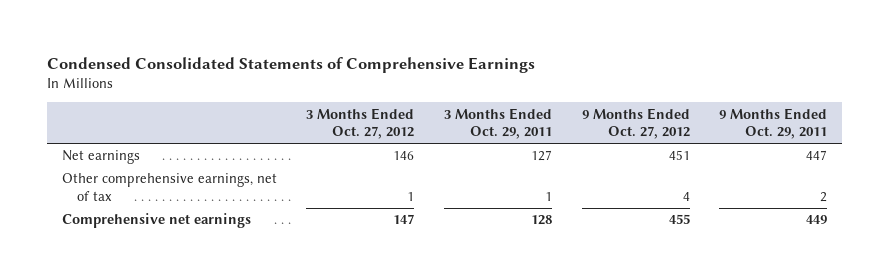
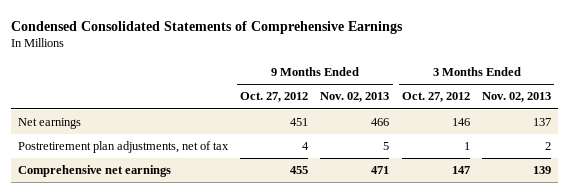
- | 3 Months Ended Oct. 27, 2012 | 3 Months Ended Oct. 29, 2011 | 9 Months Ended Oct. 27, 2012 | 9 Months Ended Oct. 29, 2011
+ | 9 Months Ended Oct. 27, 2012 | 9 Months Ended Nov. 02, 2013 | 3 Months Ended Oct. 27, 2012 | 3 Months Ended Nov. 02, 2013
- Other comprehensive earnings, net of tax | 1 | 1 | 4 | 2
+ Postretirement plan adjustments, net of tax | 4 | 5 | 1 | 2

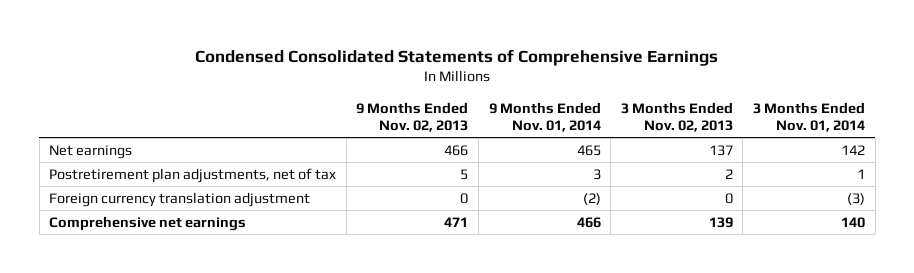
- | 9 Months Ended Oct. 27, 2012 | 9 Months Ended Nov. 02, 2013 | 3 Months Ended Oct. 27, 2012 | 3 Months Ended Nov. 02, 2013
+ | 9 Months Ended Nov. 02, 2013 | 9 Months Ended Nov. 01, 2014 | 3 Months Ended Nov. 02, 2013 | 3 Months Ended Nov. 01, 2014
+ Foreign currency translation adjustment | 0 | (2) | 0 | (3)

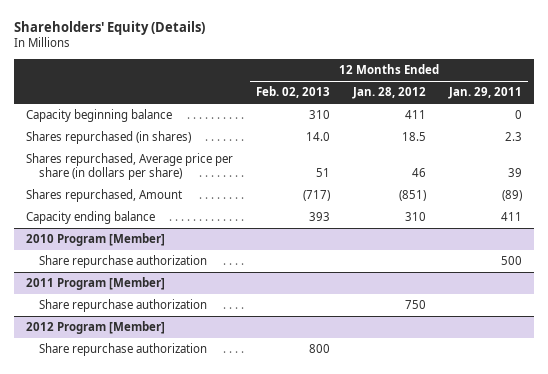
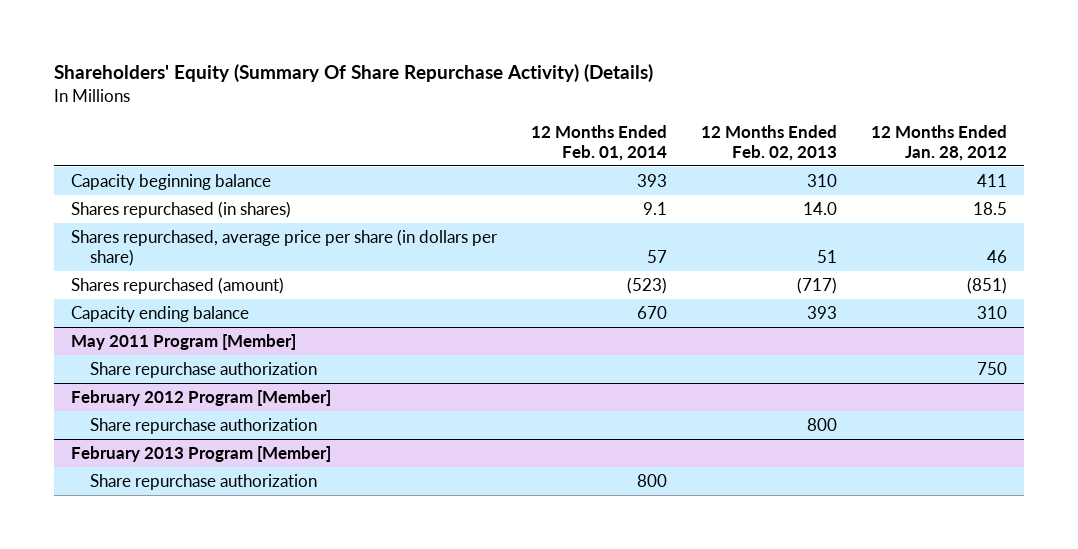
- Shareholders' Equity (Details)
+ Shareholders' Equity (Summary Of Share Repurchase Activity) (Details)
- | 12 Months Ended Feb. 02, 2013 | 12 Months Ended Jan. 28, 2012 | 12 Months Ended Jan. 29, 2011
+ | 12 Months Ended Feb. 01, 2014 | 12 Months Ended Feb. 02, 2013 | 12 Months Ended Jan. 28, 2012
- Shares repurchased, Average price per share (in dollars per share) | 51 | 46 | 39
- Shares repurchased, Amount | (717) | (851) | (89)
+ Shares repurchased, average price per share (in dollars per share) | 57 | 51 | 46
+ Shares repurchased (amount) | (523) | (717) | (851)
- 2010 Program [Member]
- Share repurchase authorization | | | 500
- 2011 Program [Member]
+ May 2011 Program [Member]
- 2012 Program [Member]
+ February 2012 Program [Member]
+ February 2013 Program [Member]
+ Share repurchase authorization | 800 | |

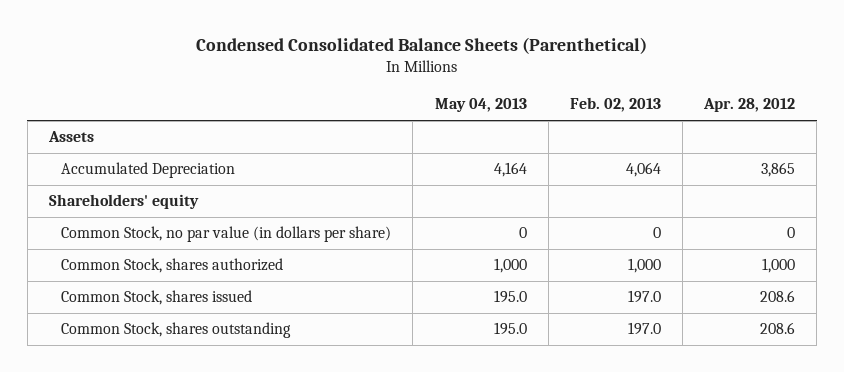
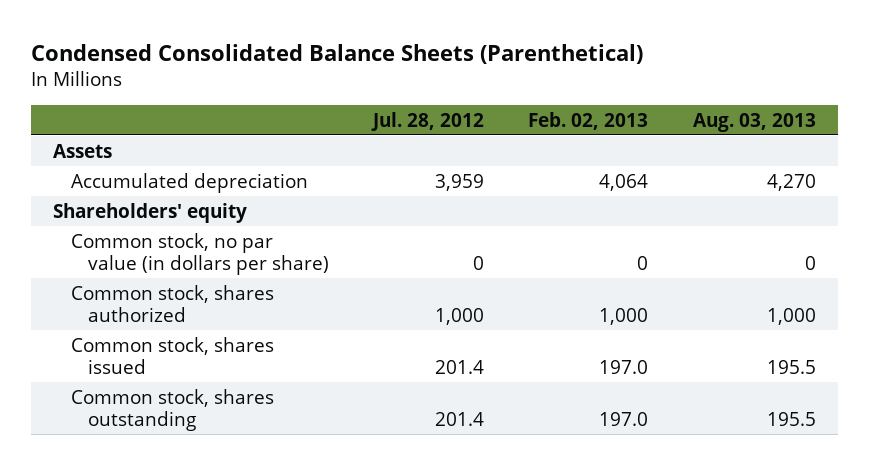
- | May 04, 2013 | Feb. 02, 2013 | Apr. 28, 2012
+ | Jul. 28, 2012 | Feb. 02, 2013 | Aug. 03, 2013
- Accumulated Depreciation | 4,164 | 4,064 | 3,865
+ Accumulated depreciation | 3,959 | 4,064 | 4,270
- Common Stock, no par value (in dollars per share) | 0 | 0 | 0
- Common Stock, shares authorized | 1,000 | 1,000 | 1,000
- Common Stock, shares issued | 195.0 | 197.0 | 208.6
- Common Stock, shares outstanding | 195.0 | 197.0 | 208.6
+ Common stock, no par value (in dollars per share) | 0 | 0 | 0
+ Common stock, shares authorized | 1,000 | 1,000 | 1,000
+ Common stock, shares issued | 201.4 | 197.0 | 195.5
+ Common stock, shares outstanding | 201.4 | 197.0 | 195.5

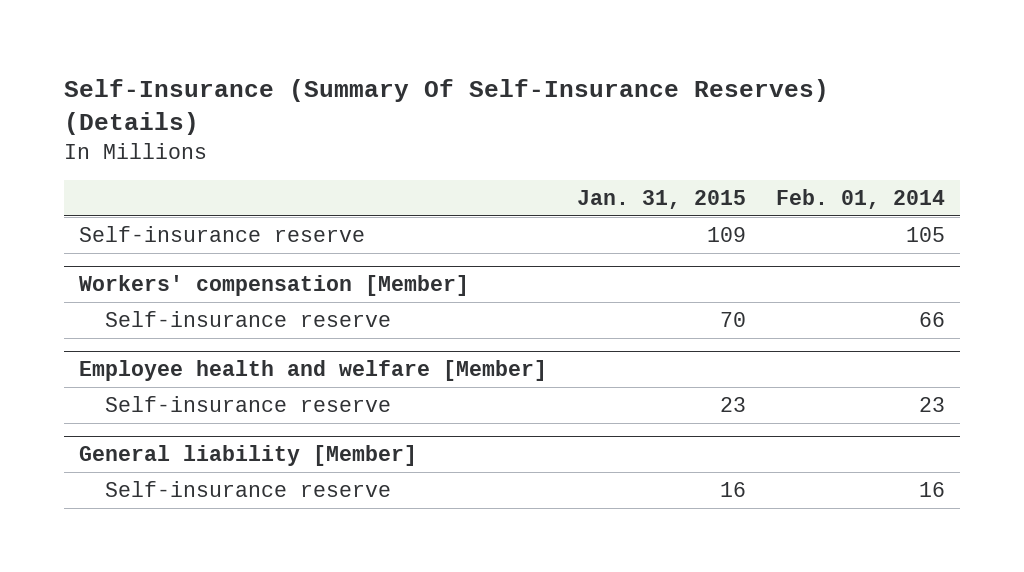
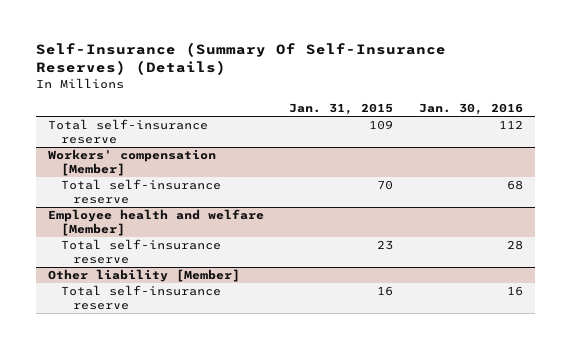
- | Jan. 31, 2015 | Feb. 01, 2014
+ | Jan. 31, 2015 | Jan. 30, 2016
- Self-insurance reserve | 109 | 105
+ Total self-insurance reserve | 109 | 112
@ Workers' compensation [Member]
- Self-insurance reserve | 70 | 66
+ Total self-insurance reserve | 70 | 68
@ Employee health and welfare [Member]
- Self-insurance reserve | 23 | 23
- General liability [Member]
- Self-insurance reserve | 16 | 16
@ Employee health and welfare [Member]
+ Total self-insurance reserve | 23 | 28
+ Other liability [Member]
+ Total self-insurance reserve | 16 | 16

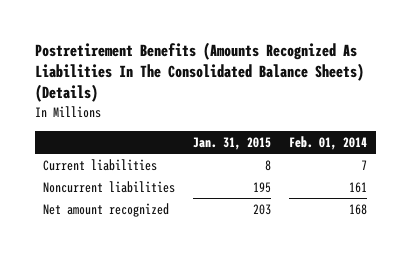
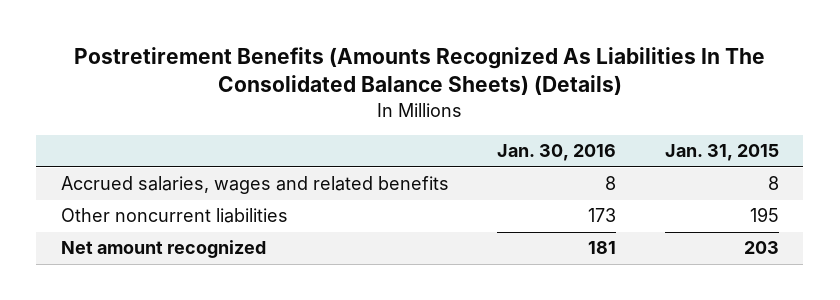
- | Jan. 31, 2015 | Feb. 01, 2014
+ | Jan. 30, 2016 | Jan. 31, 2015
- Current liabilities | 8 | 7
- Noncurrent liabilities | 195 | 161
+ Accrued salaries, wages and related benefits | 8 | 8
+ Other noncurrent liabilities | 173 | 195

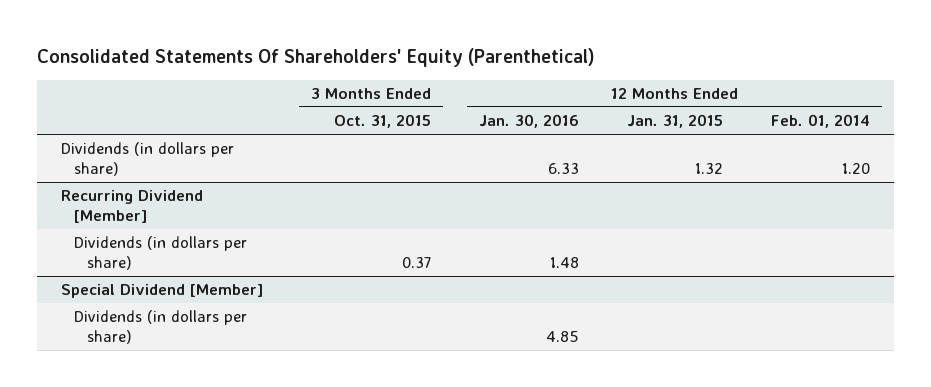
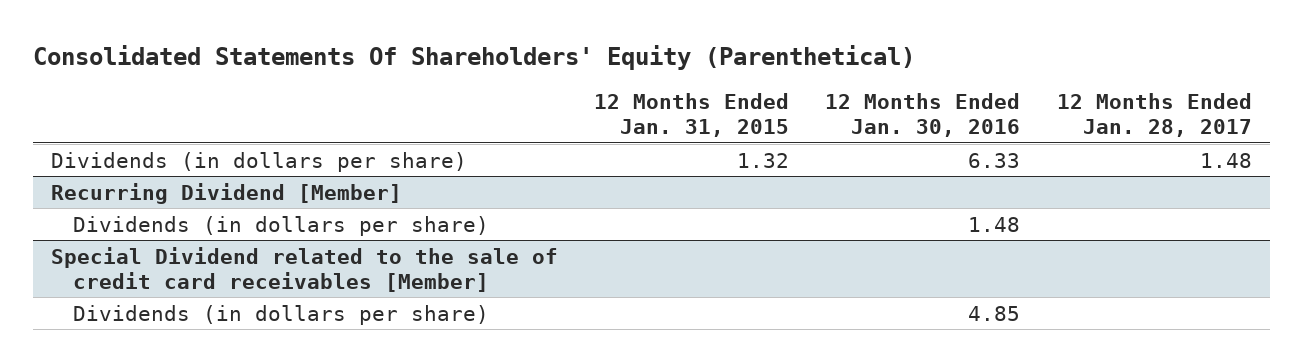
- | 3 Months Ended Oct. 31, 2015 | 12 Months Ended Jan. 30, 2016 | 12 Months Ended Jan. 31, 2015 | 12 Months Ended Feb. 01, 2014
+ | 12 Months Ended Jan. 31, 2015 | 12 Months Ended Jan. 30, 2016 | 12 Months Ended Jan. 28, 2017
- Special Dividend [Member]
+ Special Dividend related to the sale of credit card receivables [Member]

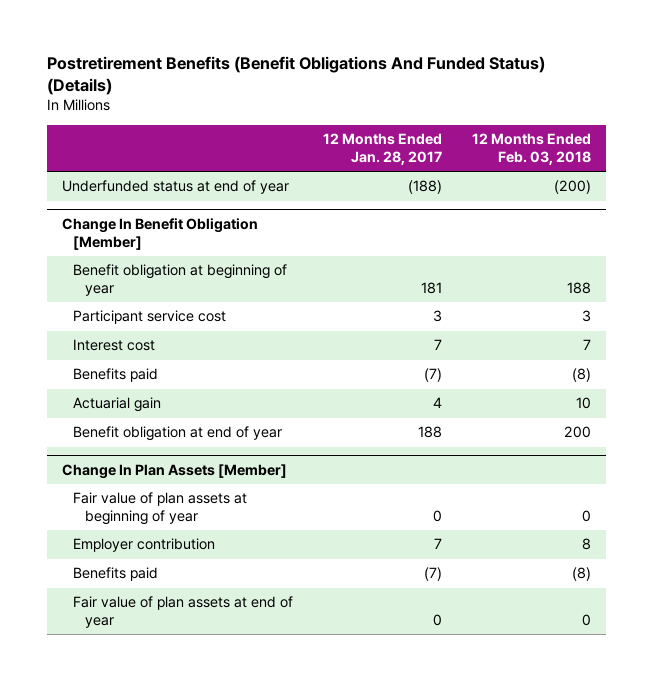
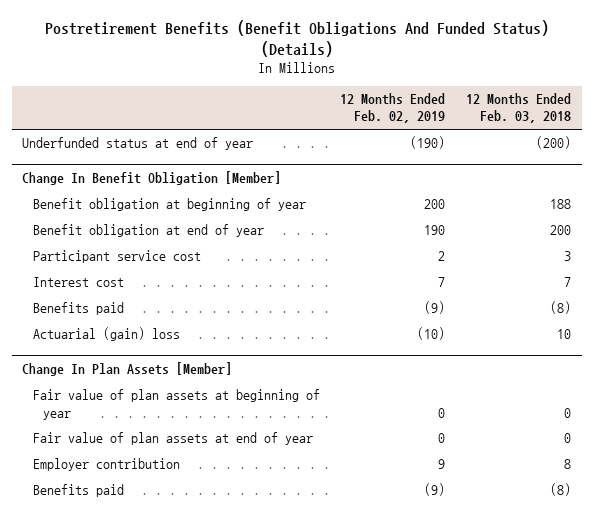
- | 12 Months Ended Jan. 28, 2017 | 12 Months Ended Feb. 03, 2018
+ | 12 Months Ended Feb. 02, 2019 | 12 Months Ended Feb. 03, 2018
@ Change In Benefit Obligation [Member]
moved up: Benefit obligation at end of year | 190 | 200
- Actuarial gain | 4 | 10
+ Actuarial (gain) loss | (10) | 10
@ Change In Plan Assets [Member]
moved up: Fair value of plan assets at end of year | 0 | 0

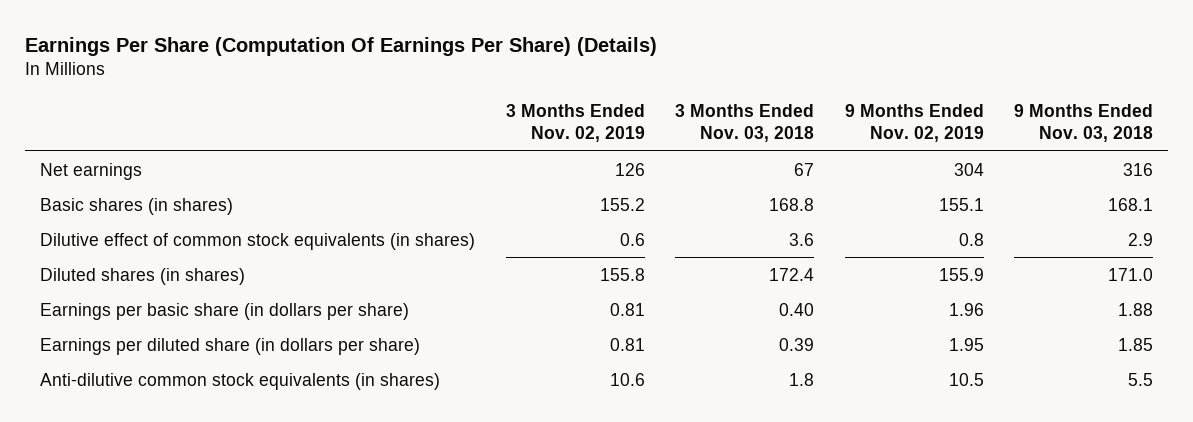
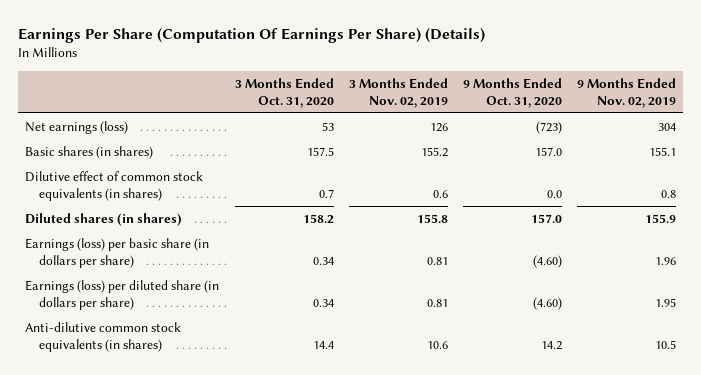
- | 3 Months Ended Nov. 02, 2019 | 3 Months Ended Nov. 03, 2018 | 9 Months Ended Nov. 02, 2019 | 9 Months Ended Nov. 03, 2018
+ | 3 Months Ended Oct. 31, 2020 | 3 Months Ended Nov. 02, 2019 | 9 Months Ended Oct. 31, 2020 | 9 Months Ended Nov. 02, 2019
- Net earnings | 126 | 67 | 304 | 316
+ Net earnings (loss) | 53 | 126 | (723) | 304
- Earnings per basic share (in dollars per share) | 0.81 | 0.40 | 1.96 | 1.88
- Earnings per diluted share (in dollars per share) | 0.81 | 0.39 | 1.95 | 1.85
+ Earnings (loss) per basic share (in dollars per share) | 0.34 | 0.81 | (4.60) | 1.96
+ Earnings (loss) per diluted share (in dollars per share) | 0.34 | 0.81 | (4.60) | 1.95

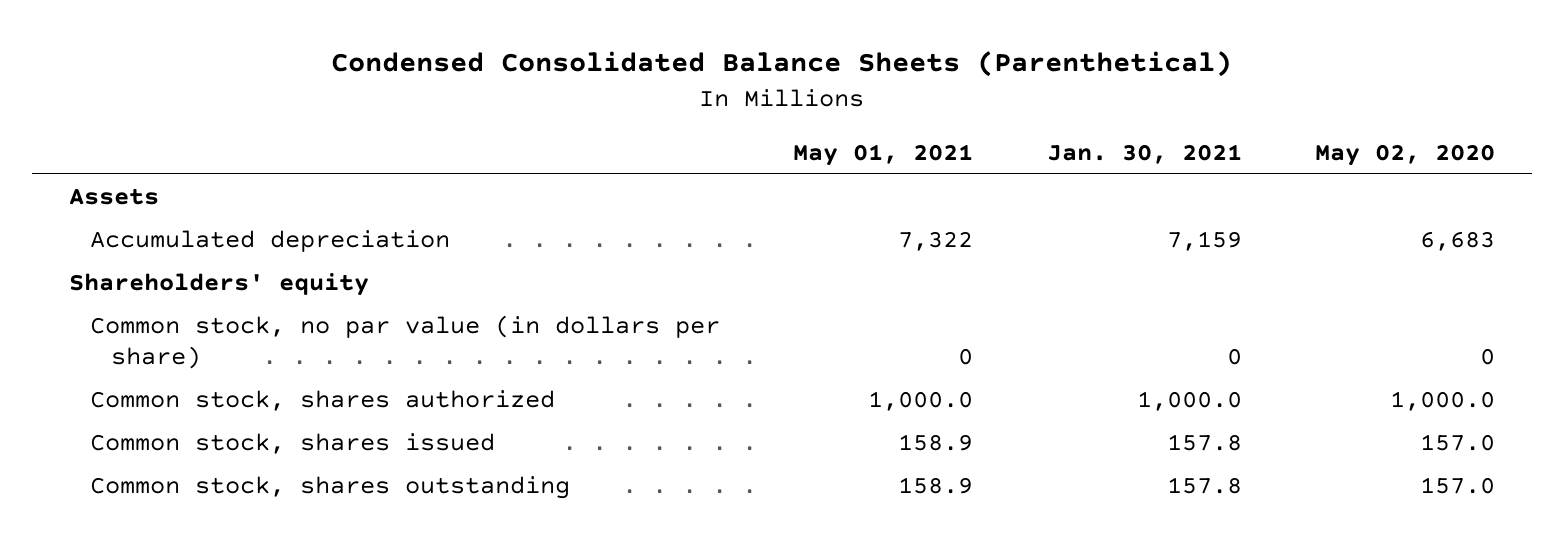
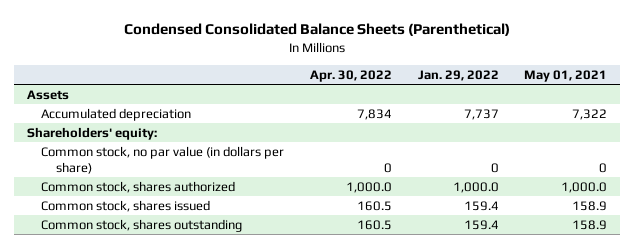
- | May 01, 2021 | Jan. 30, 2021 | May 02, 2020
+ | Apr. 30, 2022 | Jan. 29, 2022 | May 01, 2021
- Shareholders' equity
+ Shareholders' equity:

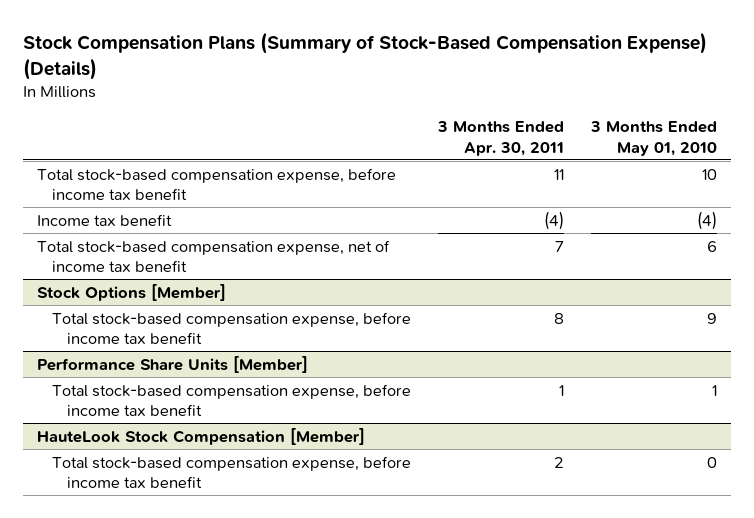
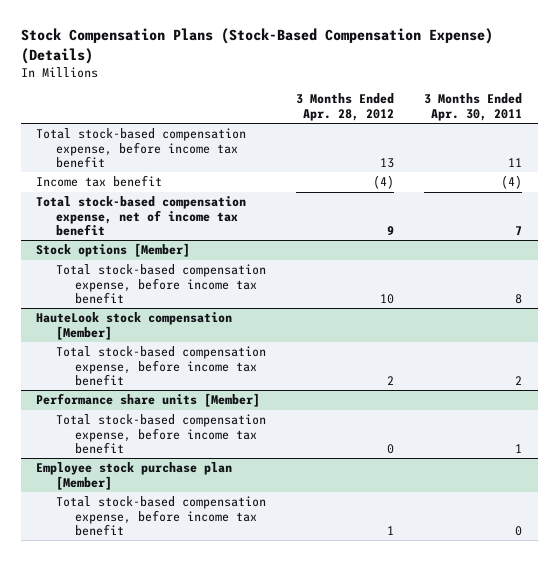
- Stock Compensation Plans (Summary of Stock-Based Compensation Expense) (Details)
+ Stock Compensation Plans (Stock-Based Compensation Expense) (Details)
- | 3 Months Ended Apr. 30, 2011 | 3 Months Ended May 01, 2010
+ | 3 Months Ended Apr. 28, 2012 | 3 Months Ended Apr. 30, 2011
- Stock Options [Member]
+ Stock options [Member]
- Performance Share Units [Member]
- Total stock-based compensation expense, before income tax benefit | 1 | 1
- HauteLook Stock Compensation [Member]
+ HauteLook stock compensation [Member]
+ Performance share units [Member]
+ Total stock-based compensation expense, before income tax benefit | 0 | 1
+ Employee stock purchase plan [Member]
+ Total stock-based compensation expense, before income tax benefit | 1 | 0

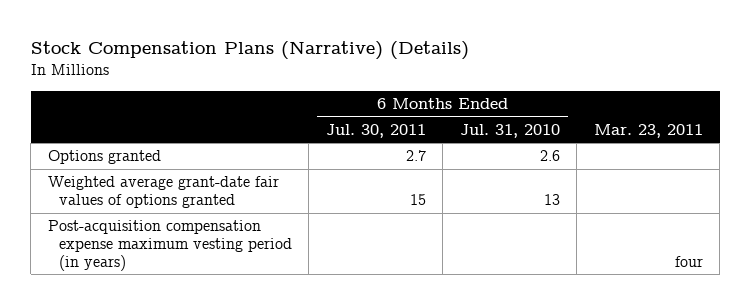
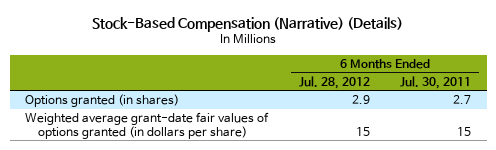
- Stock Compensation Plans (Narrative) (Details)
+ Stock-Based Compensation (Narrative) (Details)
- | 6 Months Ended Jul. 30, 2011 | 6 Months Ended Jul. 31, 2010 | Mar. 23, 2011
+ | 6 Months Ended Jul. 28, 2012 | 6 Months Ended Jul. 30, 2011
- Options granted | 2.7 | 2.6 |
- Weighted average grant-date fair values of options granted | 15 | 13 |
- Post-acquisition compensation expense maximum vesting period (in years) | | | four
+ Options granted (in shares) | 2.9 | 2.7
+ Weighted average grant-date fair values of options granted (in dollars per share) | 15 | 15

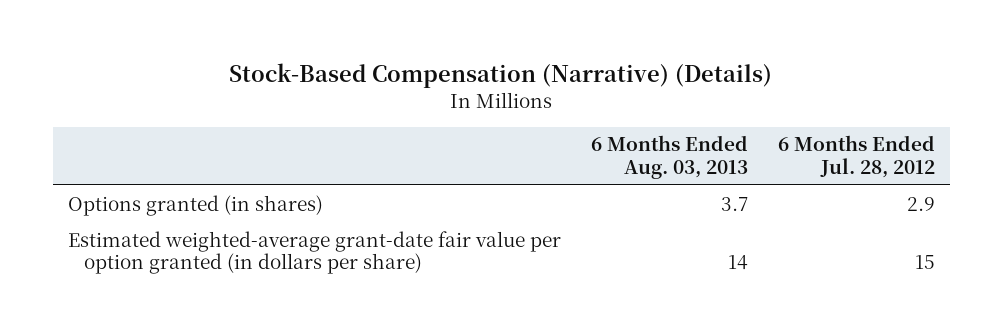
- | 6 Months Ended Jul. 28, 2012 | 6 Months Ended Jul. 30, 2011
+ | 6 Months Ended Aug. 03, 2013 | 6 Months Ended Jul. 28, 2012
- Weighted average grant-date fair values of options granted (in dollars per share) | 15 | 15
+ Estimated weighted-average grant-date fair value per option granted (in dollars per share) | 14 | 15

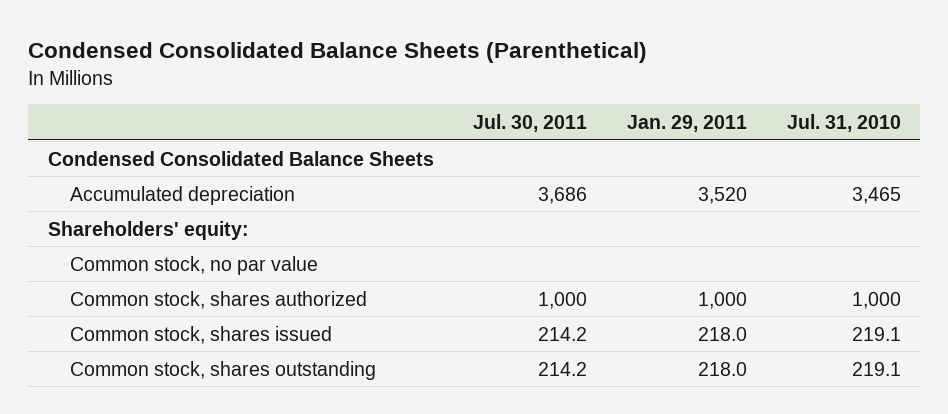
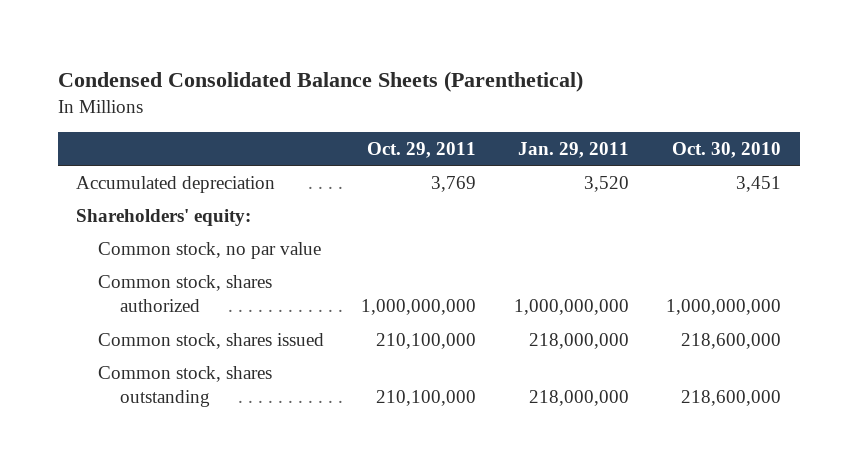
- | Jul. 30, 2011 | Jan. 29, 2011 | Jul. 31, 2010
+ | Oct. 29, 2011 | Jan. 29, 2011 | Oct. 30, 2010
- Condensed Consolidated Balance Sheets
- Common stock, shares authorized | 1,000 | 1,000 | 1,000
- Common stock, shares issued | 214.2 | 218.0 | 219.1
- Common stock, shares outstanding | 214.2 | 218.0 | 219.1
+ Common stock, shares authorized | 1,000,000,000 | 1,000,000,000 | 1,000,000,000
+ Common stock, shares issued | 210,100,000 | 218,000,000 | 218,600,000
+ Common stock, shares outstanding | 210,100,000 | 218,000,000 | 218,600,000

